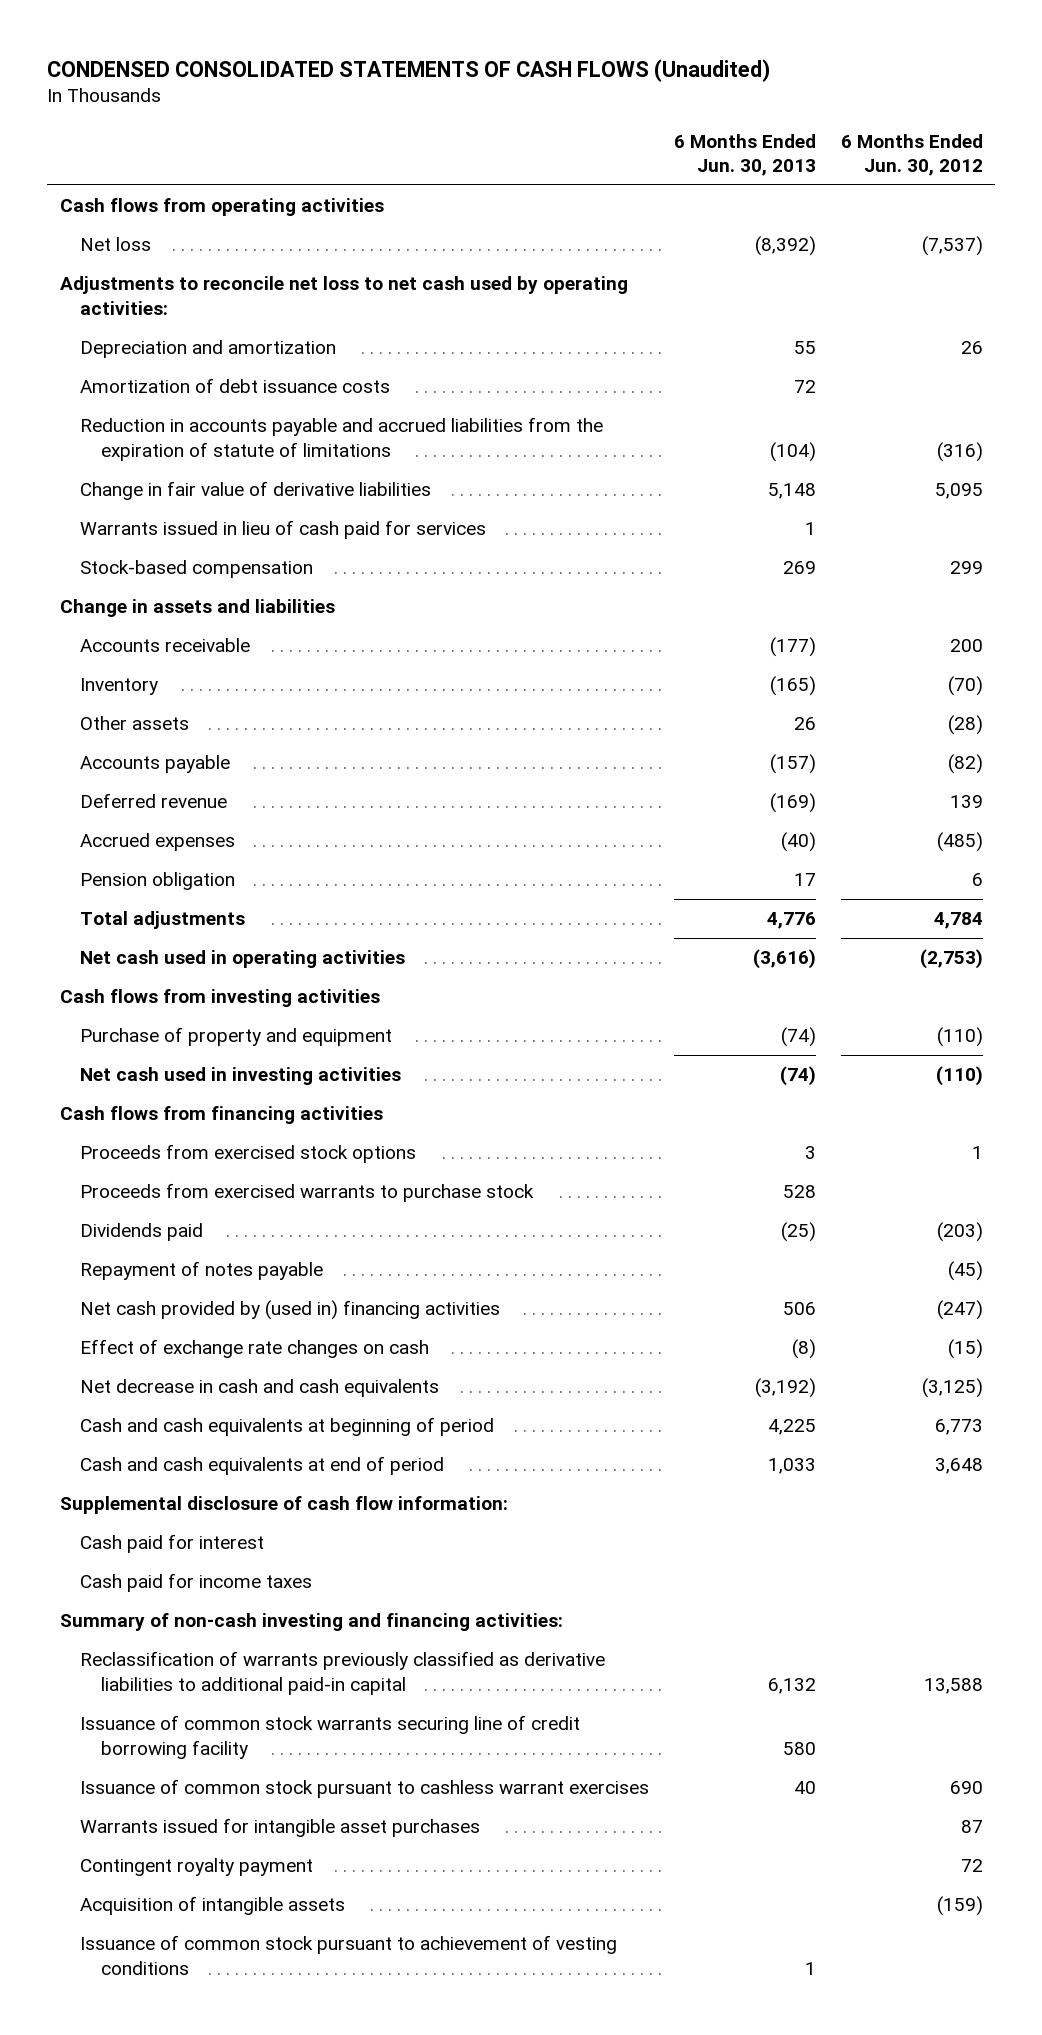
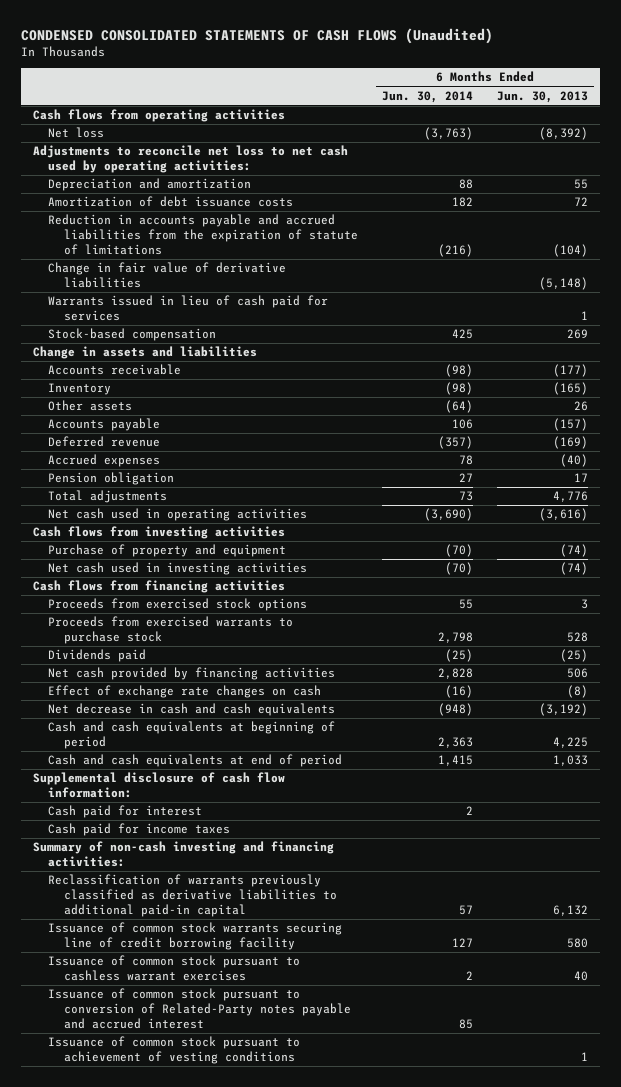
- | 6 Months Ended Jun. 30, 2013 | 6 Months Ended Jun. 30, 2012
+ | 6 Months Ended Jun. 30, 2014 | 6 Months Ended Jun. 30, 2013
- Change in fair value of derivative liabilities | 5,148 | 5,095
+ Change in fair value of derivative liabilities | | (5,148)
- Repayment of notes payable | | (45)
- Net cash provided by (used in) financing activities | 506 | (247)
+ Net cash provided by financing activities | 2,828 | 506
- Warrants issued for intangible asset purchases | | 87
- Contingent royalty payment | | 72
- Acquisition of intangible assets | | (159)
+ Issuance of common stock pursuant to conversion of Related-Party notes payable and accrued interest | 85 |

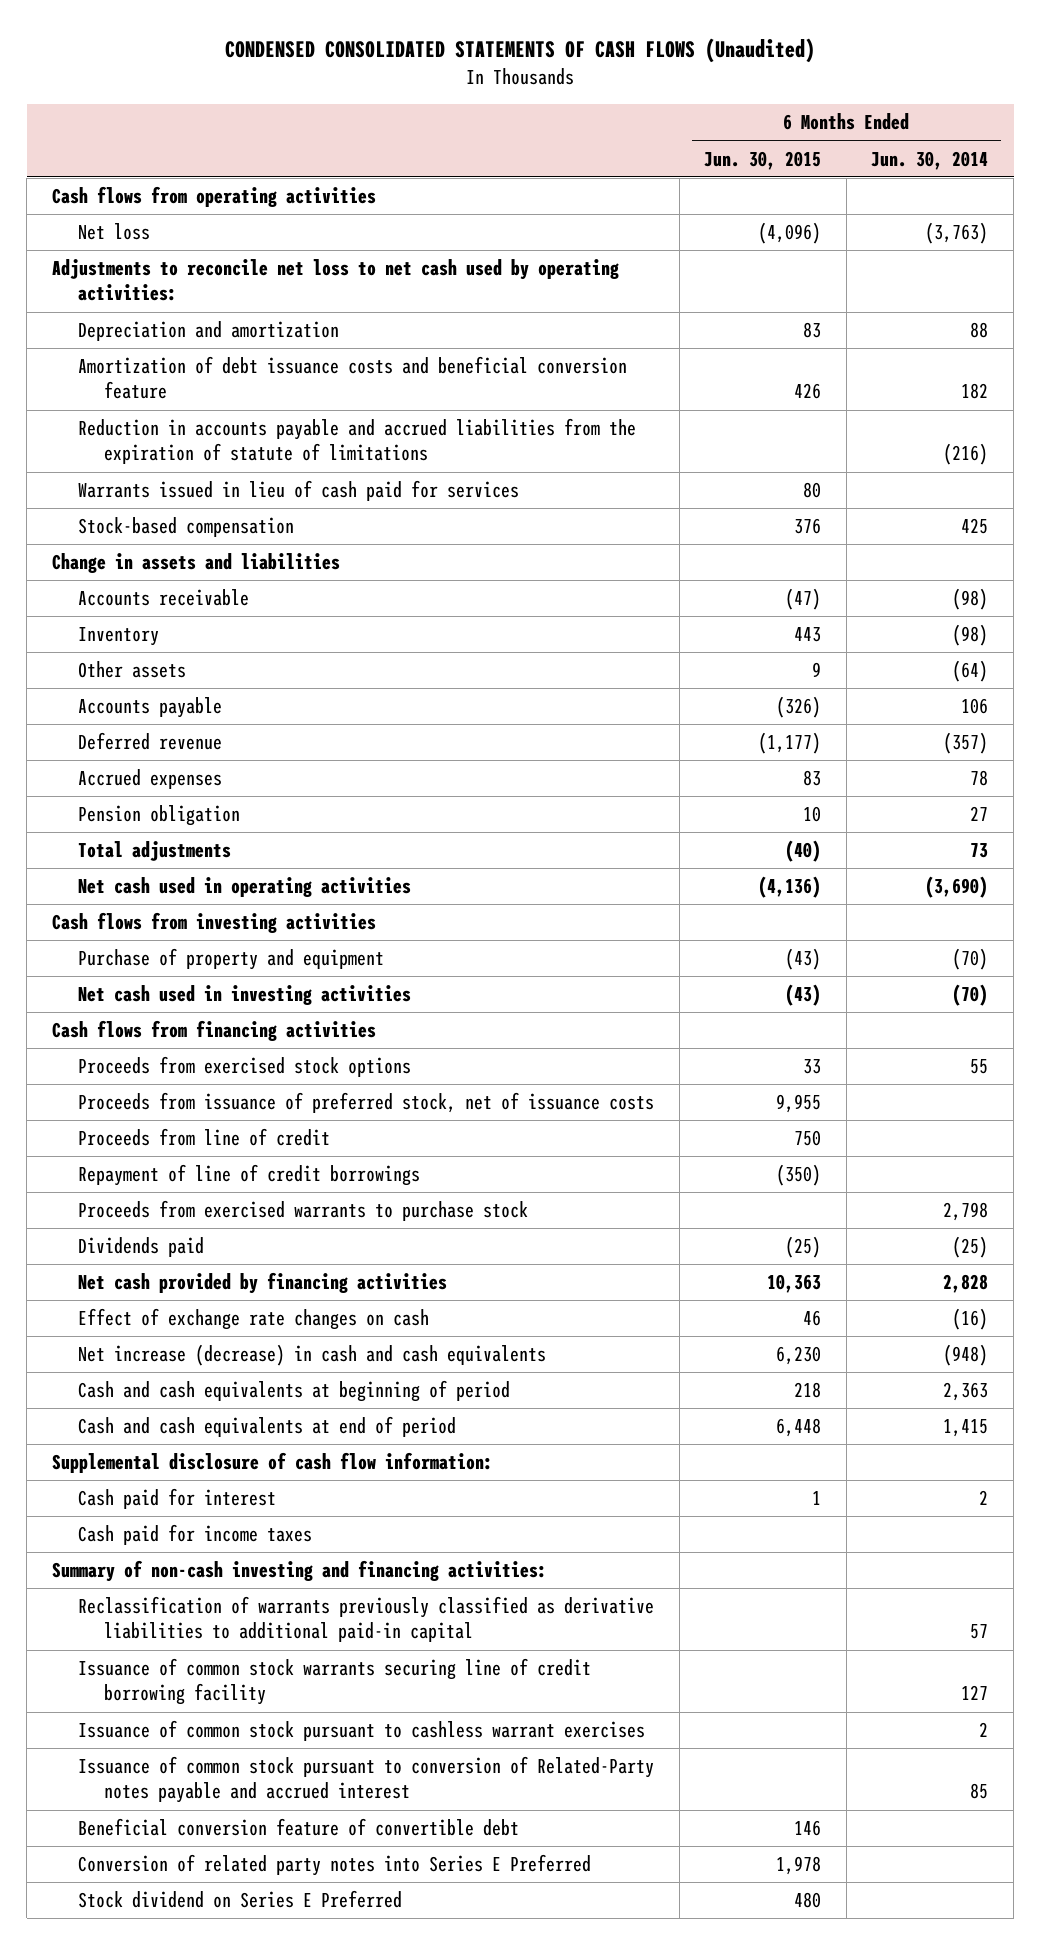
- | 6 Months Ended Jun. 30, 2014 | 6 Months Ended Jun. 30, 2013
+ | 6 Months Ended Jun. 30, 2015 | 6 Months Ended Jun. 30, 2014
- Amortization of debt issuance costs | 182 | 72
+ Amortization of debt issuance costs and beneficial conversion feature | 426 | 182
- Change in fair value of derivative liabilities | | (5,148)
+ Proceeds from issuance of preferred stock, net of issuance costs | 9,955 |
+ Proceeds from line of credit | 750 |
+ Repayment of line of credit borrowings | (350) |
- Net decrease in cash and cash equivalents | (948) | (3,192)
+ Net increase (decrease) in cash and cash equivalents | 6,230 | (948)
- Issuance of common stock pursuant to achievement of vesting conditions | | 1
+ Beneficial conversion feature of convertible debt | 146 |
+ Conversion of related party notes into Series E Preferred | 1,978 |
+ Stock dividend on Series E Preferred | 480 |

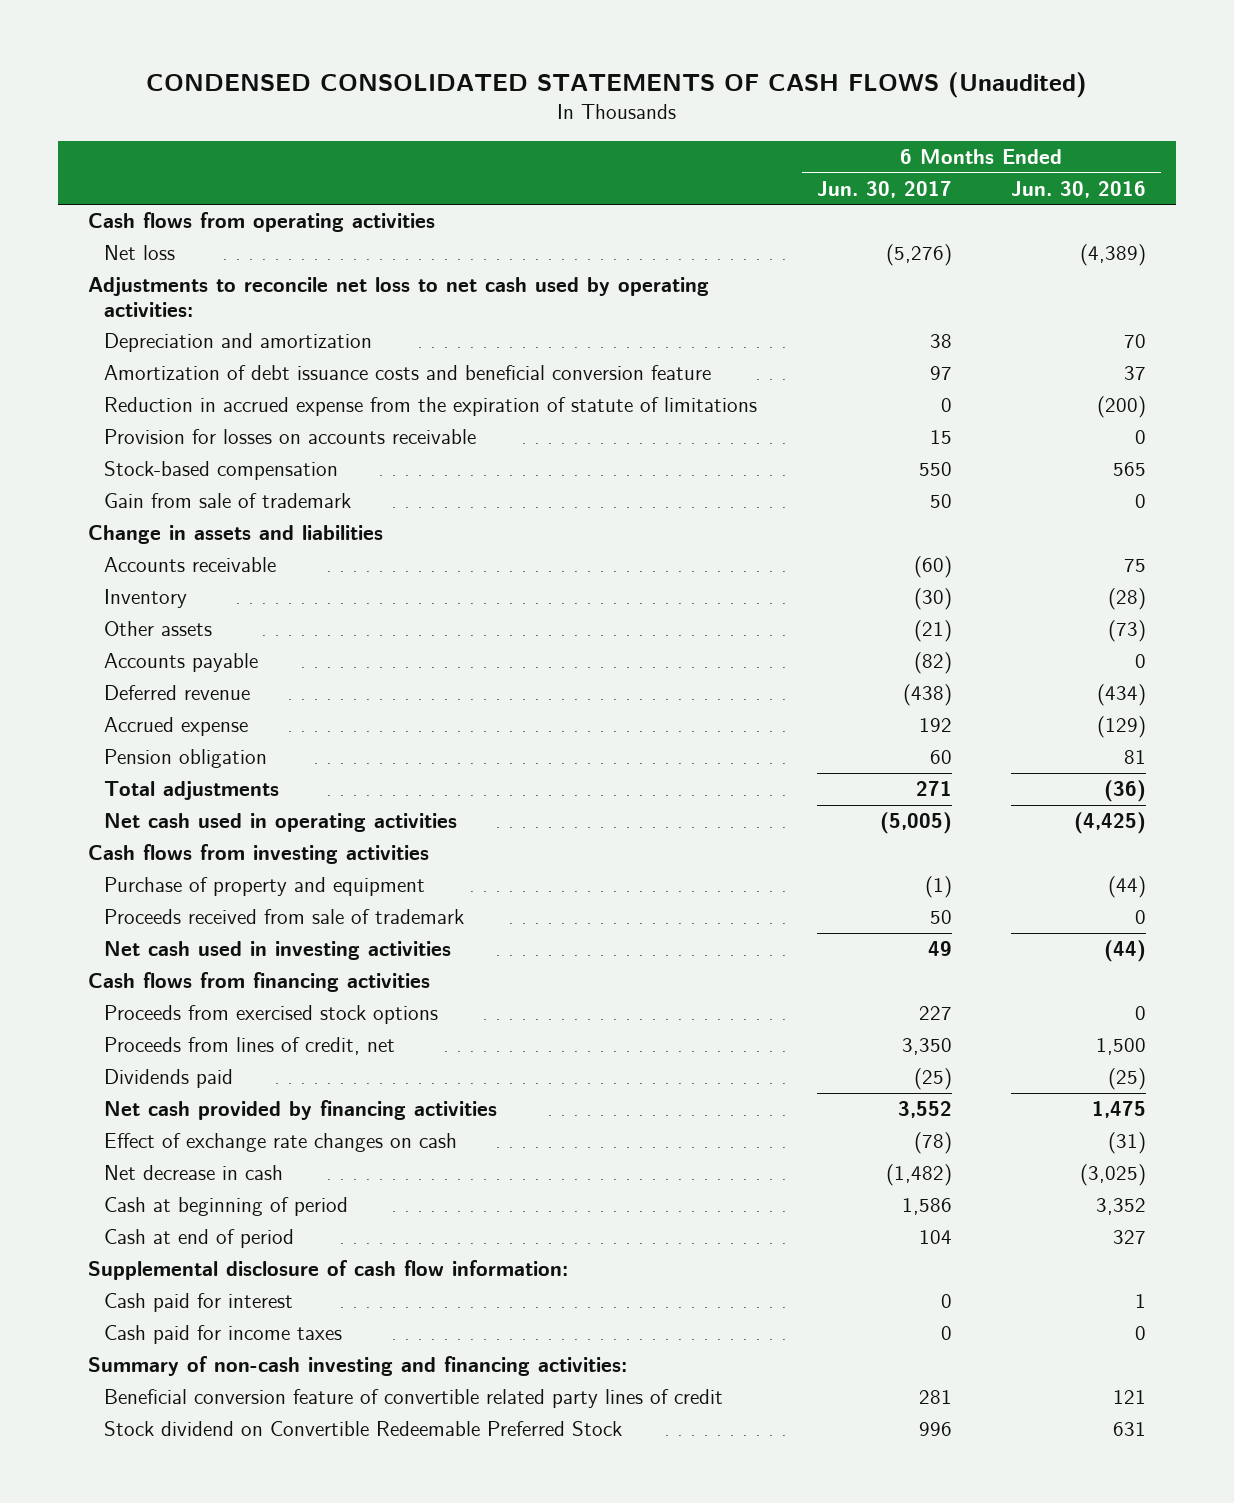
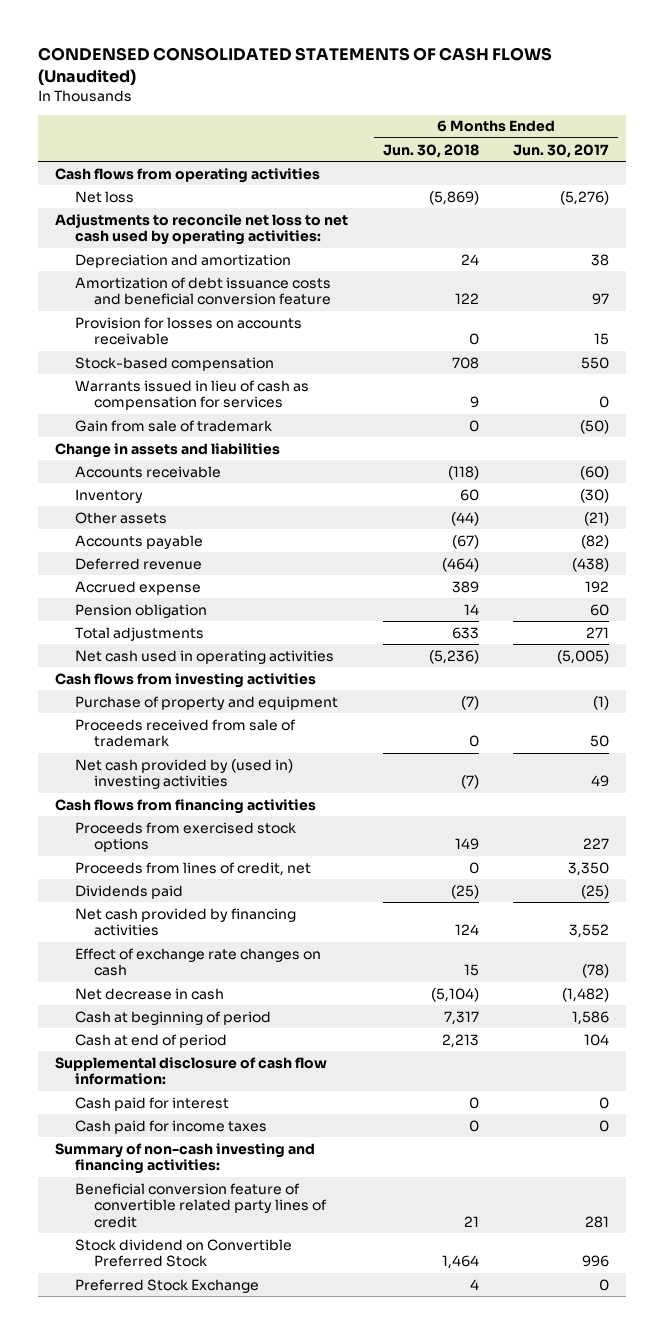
- | 6 Months Ended Jun. 30, 2017 | 6 Months Ended Jun. 30, 2016
+ | 6 Months Ended Jun. 30, 2018 | 6 Months Ended Jun. 30, 2017
- Reduction in accrued expense from the expiration of statute of limitations | 0 | (200)
- Gain from sale of trademark | 50 | 0
+ Warrants issued in lieu of cash as compensation for services | 9 | 0
+ Gain from sale of trademark | 0 | (50)
- Net cash used in investing activities | 49 | (44)
+ Net cash provided by (used in) investing activities | (7) | 49
- Stock dividend on Convertible Redeemable Preferred Stock | 996 | 631
+ Stock dividend on Convertible Preferred Stock | 1,464 | 996
+ Preferred Stock Exchange | 4 | 0

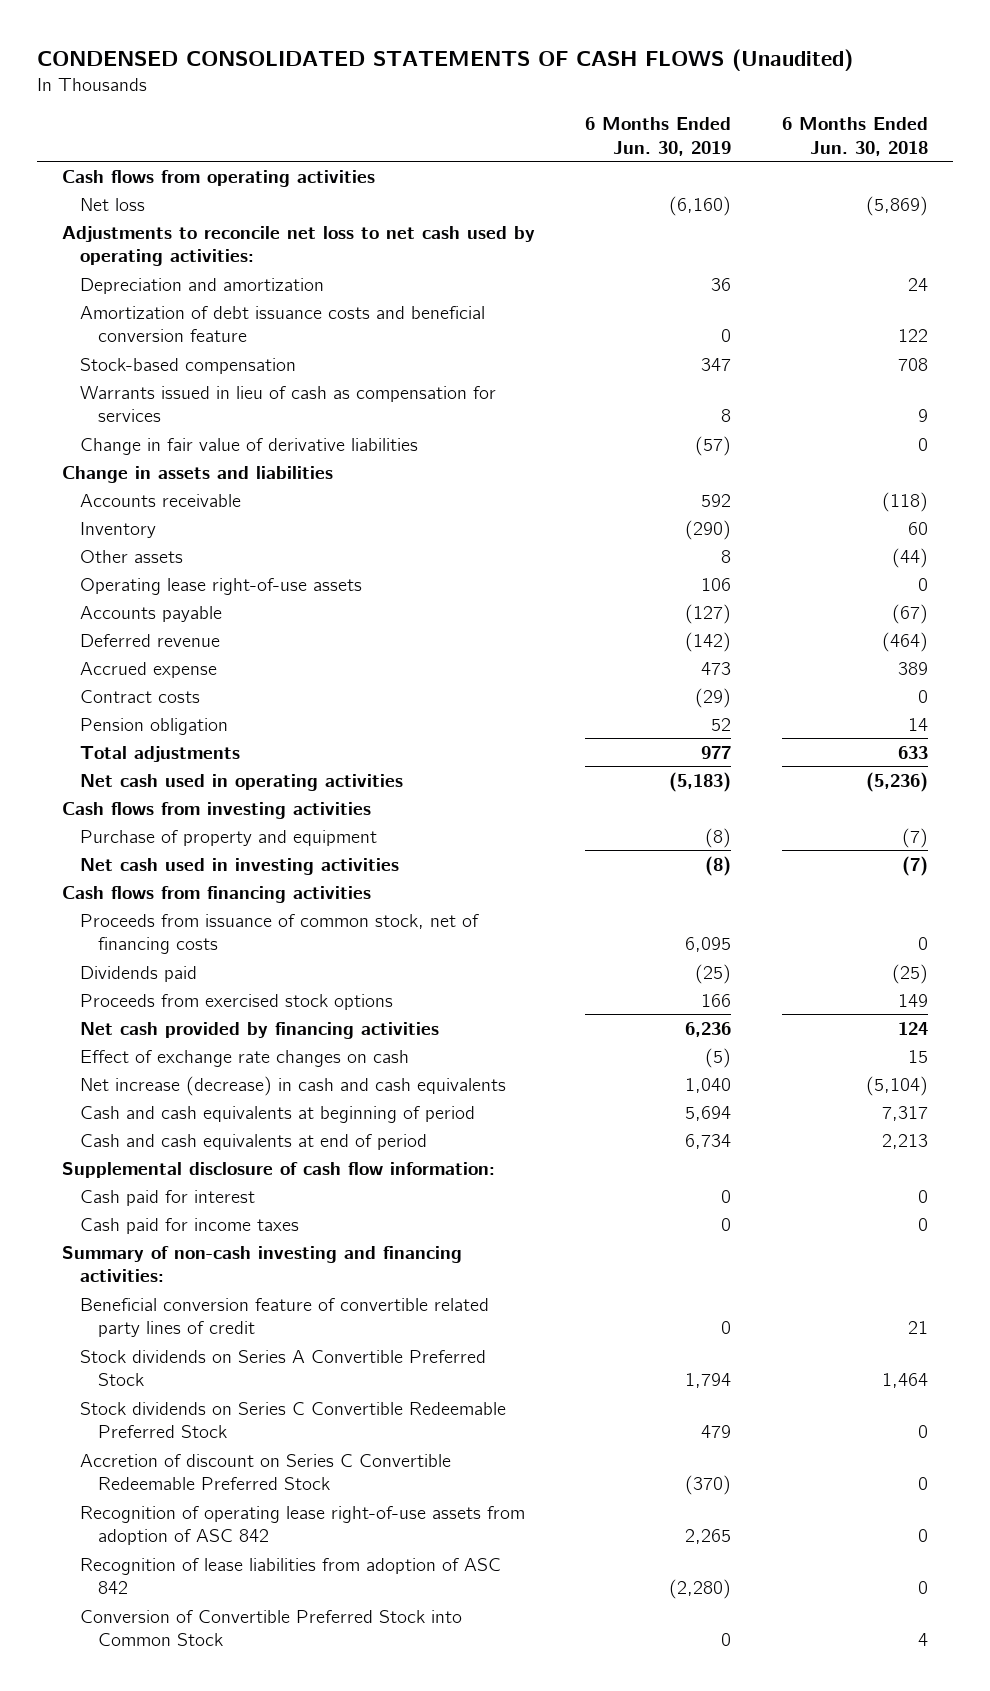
- | 6 Months Ended Jun. 30, 2018 | 6 Months Ended Jun. 30, 2017
+ | 6 Months Ended Jun. 30, 2019 | 6 Months Ended Jun. 30, 2018
- Provision for losses on accounts receivable | 0 | 15
- Gain from sale of trademark | 0 | (50)
+ Change in fair value of derivative liabilities | (57) | 0
+ Operating lease right-of-use assets | 106 | 0
+ Contract costs | (29) | 0
- Proceeds received from sale of trademark | 0 | 50
- Net cash provided by (used in) investing activities | (7) | 49
+ Net cash used in investing activities | (8) | (7)
- Proceeds from lines of credit, net | 0 | 3,350
+ Proceeds from issuance of common stock, net of financing costs | 6,095 | 0
moved down: Proceeds from exercised stock options | 166 | 149
- Net decrease in cash | (5,104) | (1,482)
- Cash at beginning of period | 7,317 | 1,586
- Cash at end of period | 2,213 | 104
+ Net increase (decrease) in cash and cash equivalents | 1,040 | (5,104)
+ Cash and cash equivalents at beginning of period | 5,694 | 7,317
+ Cash and cash equivalents at end of period | 6,734 | 2,213
- Stock dividend on Convertible Preferred Stock | 1,464 | 996
- Preferred Stock Exchange | 4 | 0
+ Stock dividends on Series A Convertible Preferred Stock | 1,794 | 1,464
+ Stock dividends on Series C Convertible Redeemable Preferred Stock | 479 | 0
+ Accretion of discount on Series C Convertible Redeemable Preferred Stock | (370) | 0
+ Recognition of operating lease right-of-use assets from adoption of ASC 842 | 2,265 | 0
+ Recognition of lease liabilities from adoption of ASC 842 | (2,280) | 0
+ Conversion of Convertible Preferred Stock into Common Stock | 0 | 4

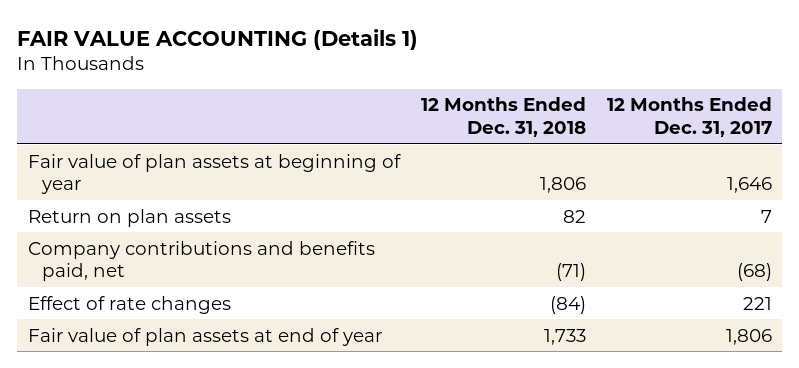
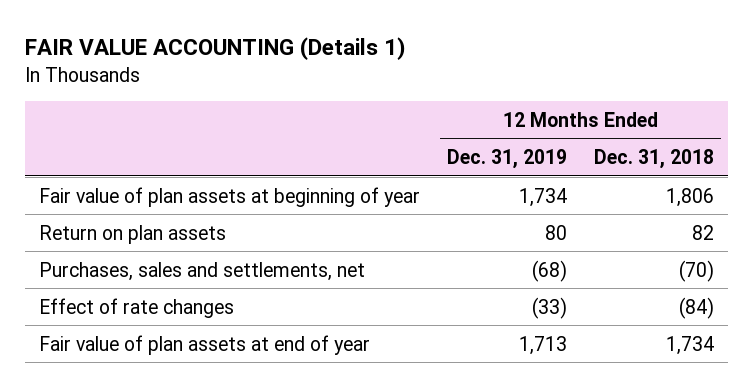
- | 12 Months Ended Dec. 31, 2018 | 12 Months Ended Dec. 31, 2017
+ | 12 Months Ended Dec. 31, 2019 | 12 Months Ended Dec. 31, 2018
- Company contributions and benefits paid, net | (71) | (68)
+ Purchases, sales and settlements, net | (68) | (70)
- Fair value of plan assets at end of year | 1,733 | 1,806
+ Fair value of plan assets at end of year | 1,713 | 1,734

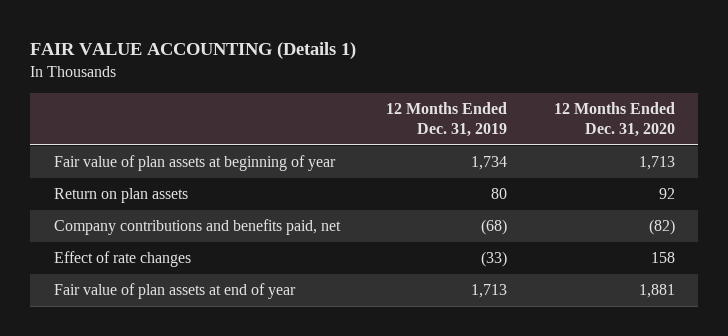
- | 12 Months Ended Dec. 31, 2019 | 12 Months Ended Dec. 31, 2018
+ | 12 Months Ended Dec. 31, 2019 | 12 Months Ended Dec. 31, 2020
- Purchases, sales and settlements, net | (68) | (70)
+ Company contributions and benefits paid, net | (68) | (82)

